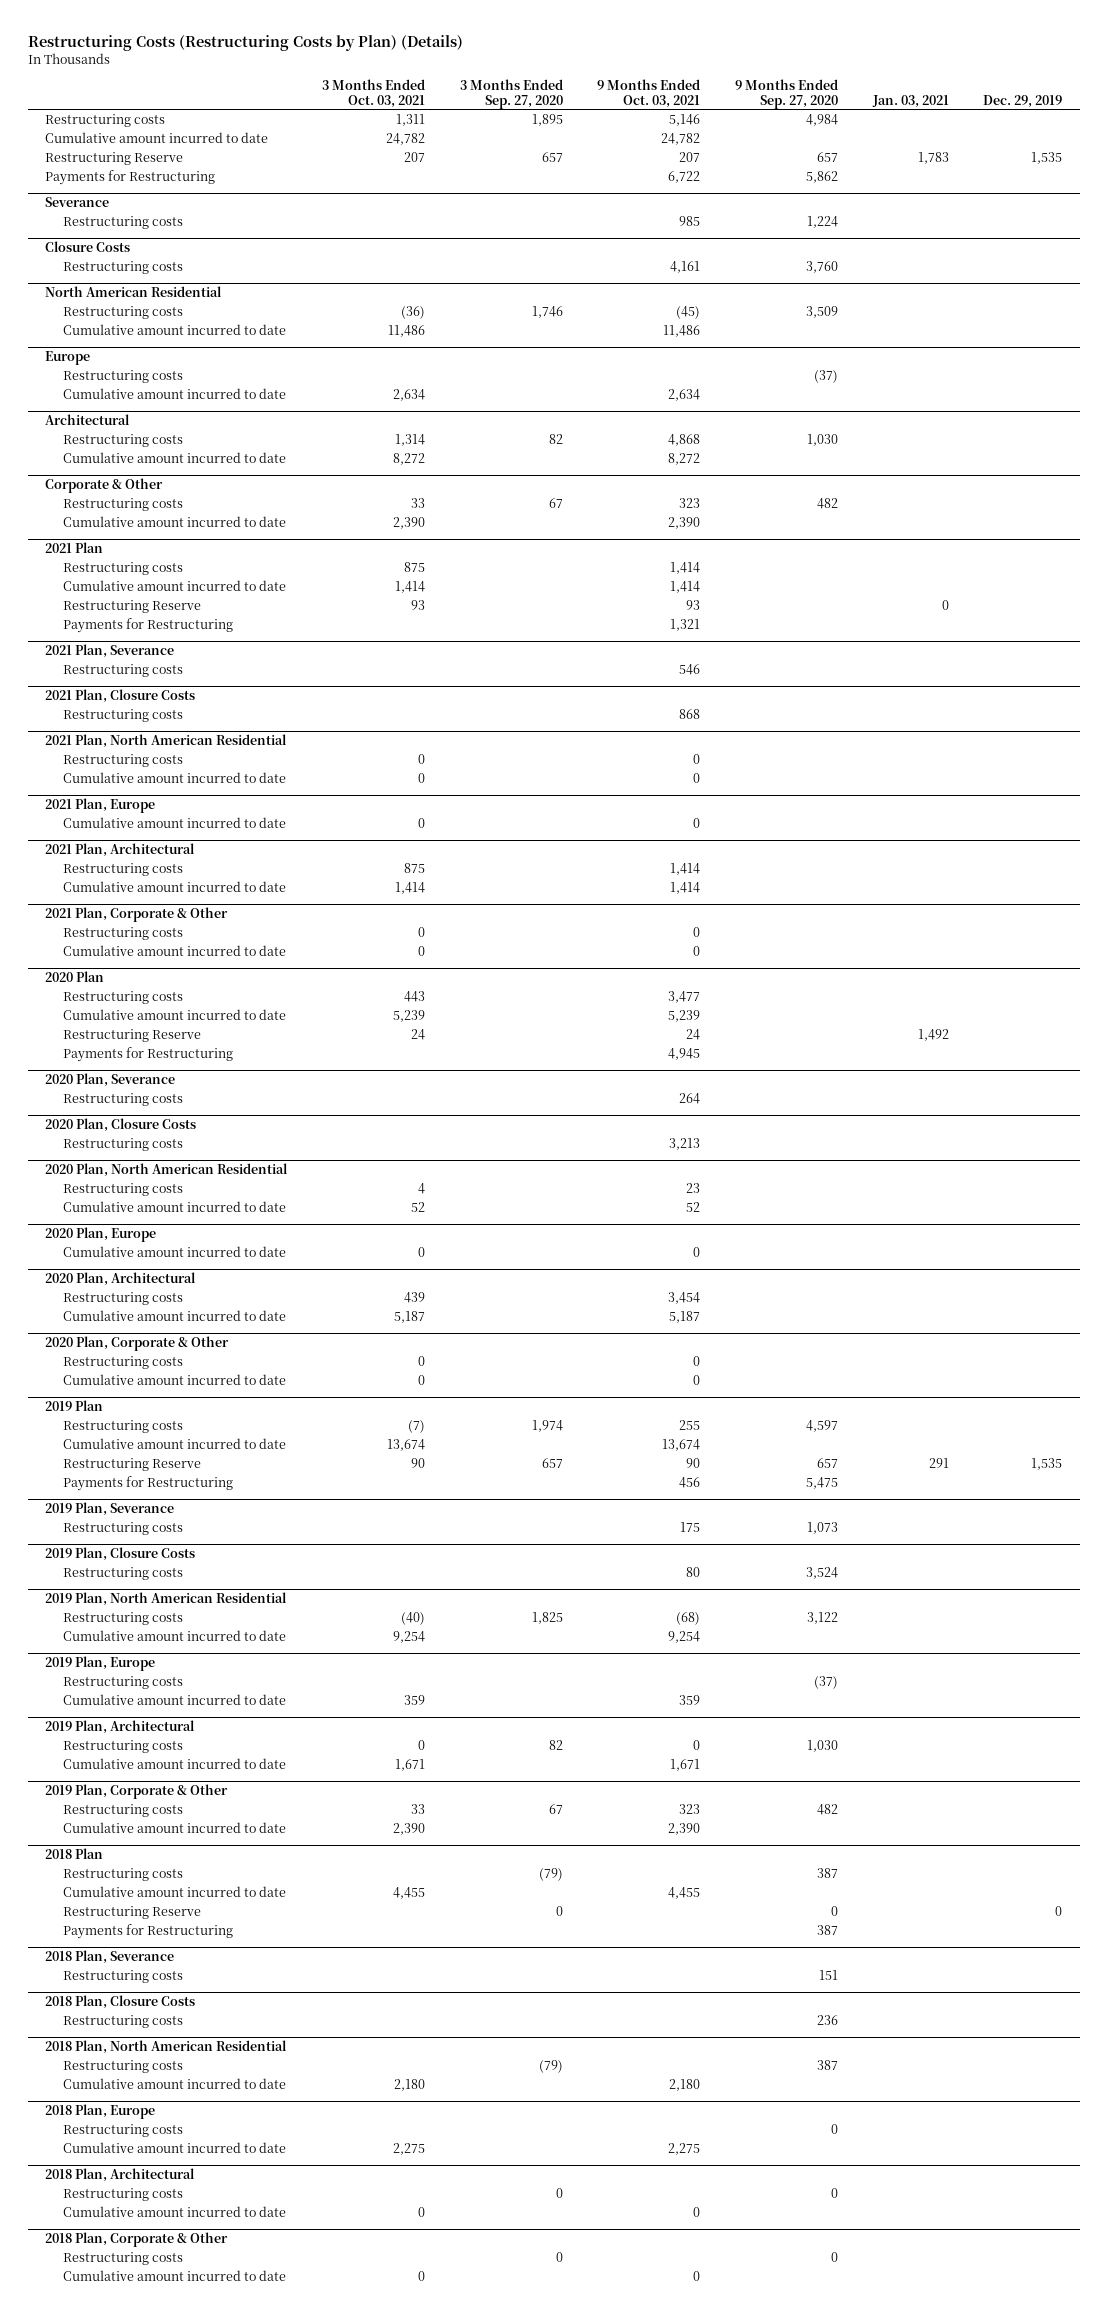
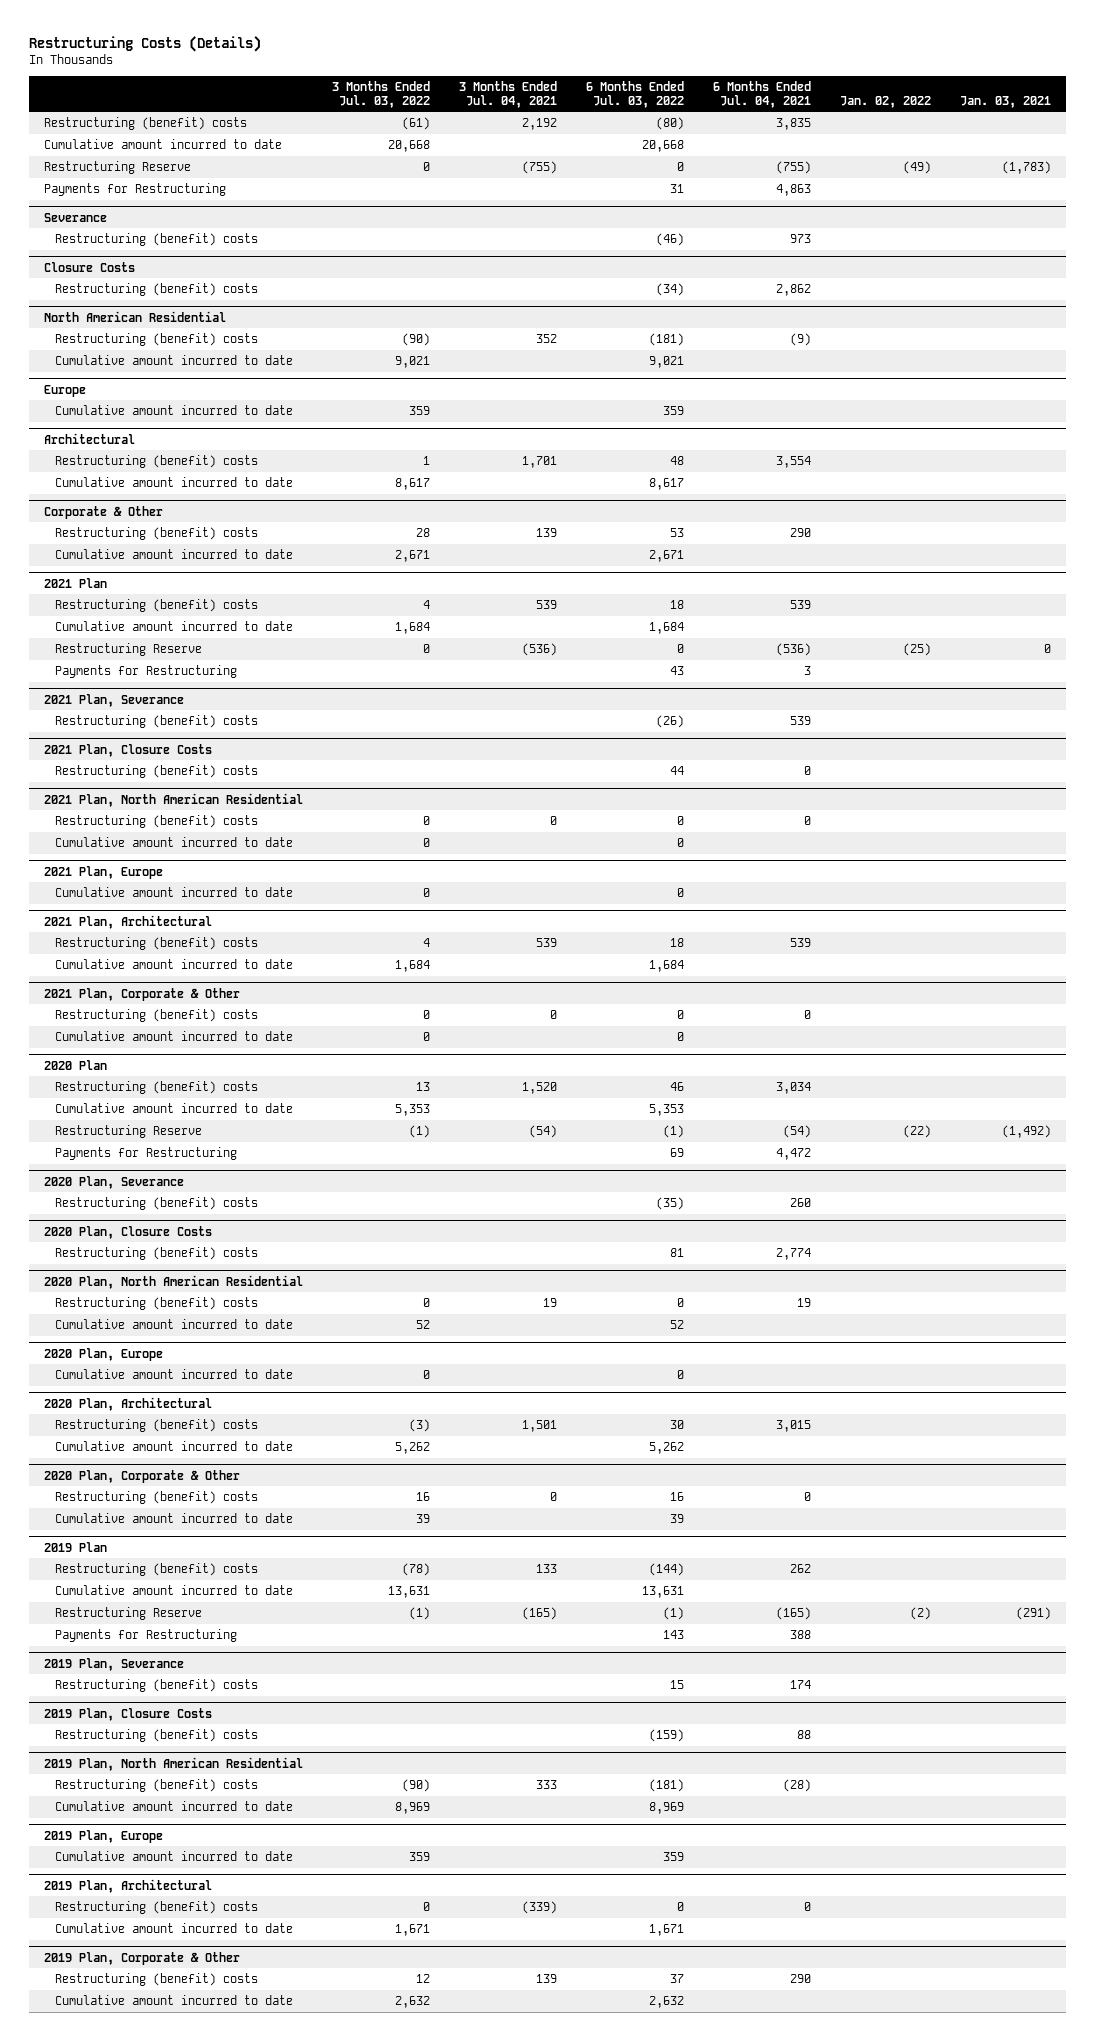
- Restructuring Costs (Restructuring Costs by Plan) (Details)
+ Restructuring Costs (Details)
- | 3 Months Ended Oct. 03, 2021 | 3 Months Ended Sep. 27, 2020 | 9 Months Ended Oct. 03, 2021 | 9 Months Ended Sep. 27, 2020 | Jan. 03, 2021 | Dec. 29, 2019
+ | 3 Months Ended Jul. 03, 2022 | 3 Months Ended Jul. 04, 2021 | 6 Months Ended Jul. 03, 2022 | 6 Months Ended Jul. 04, 2021 | Jan. 02, 2022 | Jan. 03, 2021
- Restructuring costs | 1,311 | 1,895 | 5,146 | 4,984 | |
+ Restructuring (benefit) costs | (61) | 2,192 | (80) | 3,835 | |
- Restructuring Reserve | 207 | 657 | 207 | 657 | 1,783 | 1,535
+ Restructuring Reserve | 0 | (755) | 0 | (755) | (49) | (1,783)
@ Severance
- Restructuring costs | | | 985 | 1,224 | |
+ Restructuring (benefit) costs | | | (46) | 973 | |
@ Closure Costs
- Restructuring costs | | | 4,161 | 3,760 | |
+ Restructuring (benefit) costs | | | (34) | 2,862 | |
@ North American Residential
- Restructuring costs | (36) | 1,746 | (45) | 3,509 | |
+ Restructuring (benefit) costs | (90) | 352 | (181) | (9) | |
@ Europe
- Restructuring costs | | | | (37) | |
@ Architectural
- Restructuring costs | 1,314 | 82 | 4,868 | 1,030 | |
+ Restructuring (benefit) costs | 1 | 1,701 | 48 | 3,554 | |
@ Corporate & Other
- Restructuring costs | 33 | 67 | 323 | 482 | |
+ Restructuring (benefit) costs | 28 | 139 | 53 | 290 | |
@ 2021 Plan
- Restructuring costs | 875 | | 1,414 | | |
+ Restructuring (benefit) costs | 4 | 539 | 18 | 539 | |
@ 2021 Plan, Severance
- Restructuring costs | | | 546 | | |
+ Restructuring (benefit) costs | | | (26) | 539 | |
@ 2021 Plan, Closure Costs
- Restructuring costs | | | 868 | | |
+ Restructuring (benefit) costs | | | 44 | 0 | |
@ 2021 Plan, North American Residential
- Restructuring costs | 0 | | 0 | | |
+ Restructuring (benefit) costs | 0 | 0 | 0 | 0 | |
@ 2021 Plan, Architectural
- Restructuring costs | 875 | | 1,414 | | |
+ Restructuring (benefit) costs | 4 | 539 | 18 | 539 | |
@ 2021 Plan, Corporate & Other
- Restructuring costs | 0 | | 0 | | |
+ Restructuring (benefit) costs | 0 | 0 | 0 | 0 | |
@ 2020 Plan
- Restructuring costs | 443 | | 3,477 | | |
+ Restructuring (benefit) costs | 13 | 1,520 | 46 | 3,034 | |
- Restructuring Reserve | 24 | | 24 | | 1,492 |
+ Restructuring Reserve | (1) | (54) | (1) | (54) | (22) | (1,492)
@ 2020 Plan, Severance
- Restructuring costs | | | 264 | | |
+ Restructuring (benefit) costs | | | (35) | 260 | |
@ 2020 Plan, Closure Costs
- Restructuring costs | | | 3,213 | | |
+ Restructuring (benefit) costs | | | 81 | 2,774 | |
@ 2020 Plan, North American Residential
- Restructuring costs | 4 | | 23 | | |
+ Restructuring (benefit) costs | 0 | 19 | 0 | 19 | |
@ 2020 Plan, Architectural
- Restructuring costs | 439 | | 3,454 | | |
+ Restructuring (benefit) costs | (3) | 1,501 | 30 | 3,015 | |
@ 2020 Plan, Corporate & Other
- Restructuring costs | 0 | | 0 | | |
+ Restructuring (benefit) costs | 16 | 0 | 16 | 0 | |
@ 2019 Plan
- Restructuring costs | (7) | 1,974 | 255 | 4,597 | |
+ Restructuring (benefit) costs | (78) | 133 | (144) | 262 | |
- Restructuring Reserve | 90 | 657 | 90 | 657 | 291 | 1,535
+ Restructuring Reserve | (1) | (165) | (1) | (165) | (2) | (291)
@ 2019 Plan, Severance
- Restructuring costs | | | 175 | 1,073 | |
+ Restructuring (benefit) costs | | | 15 | 174 | |
@ 2019 Plan, Closure Costs
- Restructuring costs | | | 80 | 3,524 | |
+ Restructuring (benefit) costs | | | (159) | 88 | |
@ 2019 Plan, North American Residential
- Restructuring costs | (40) | 1,825 | (68) | 3,122 | |
+ Restructuring (benefit) costs | (90) | 333 | (181) | (28) | |
@ 2019 Plan, Europe
- Restructuring costs | | | | (37) | |
@ 2019 Plan, Architectural
- Restructuring costs | 0 | 82 | 0 | 1,030 | |
+ Restructuring (benefit) costs | 0 | (339) | 0 | 0 | |
@ 2019 Plan, Corporate & Other
- Restructuring costs | 33 | 67 | 323 | 482 | |
+ Restructuring (benefit) costs | 12 | 139 | 37 | 290 | |
- 2018 Plan
- Restructuring costs | | (79) | | 387 | |
- Cumulative amount incurred to date | 4,455 | | 4,455 | | |
- Restructuring Reserve | | 0 | | 0 | | 0
- Payments for Restructuring | | | | 387 | |
- 2018 Plan, Severance
- Restructuring costs | | | | 151 | |
- 2018 Plan, Closure Costs
- Restructuring costs | | | | 236 | |
- 2018 Plan, North American Residential
- Restructuring costs | | (79) | | 387 | |
- Cumulative amount incurred to date | 2,180 | | 2,180 | | |
- 2018 Plan, Europe
- Restructuring costs | | | | 0 | |
- Cumulative amount incurred to date | 2,275 | | 2,275 | | |
- 2018 Plan, Architectural
- Restructuring costs | | 0 | | 0 | |
- Cumulative amount incurred to date | 0 | | 0 | | |
- 2018 Plan, Corporate & Other
- Restructuring costs | | 0 | | 0 | |
- Cumulative amount incurred to date | 0 | | 0 | | |

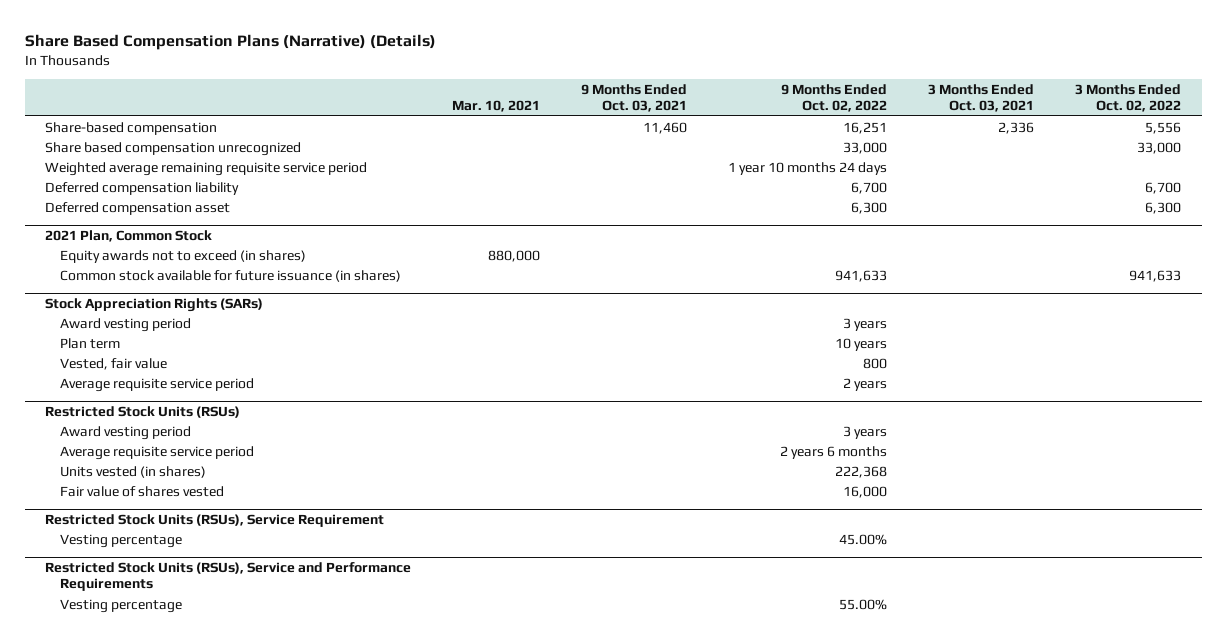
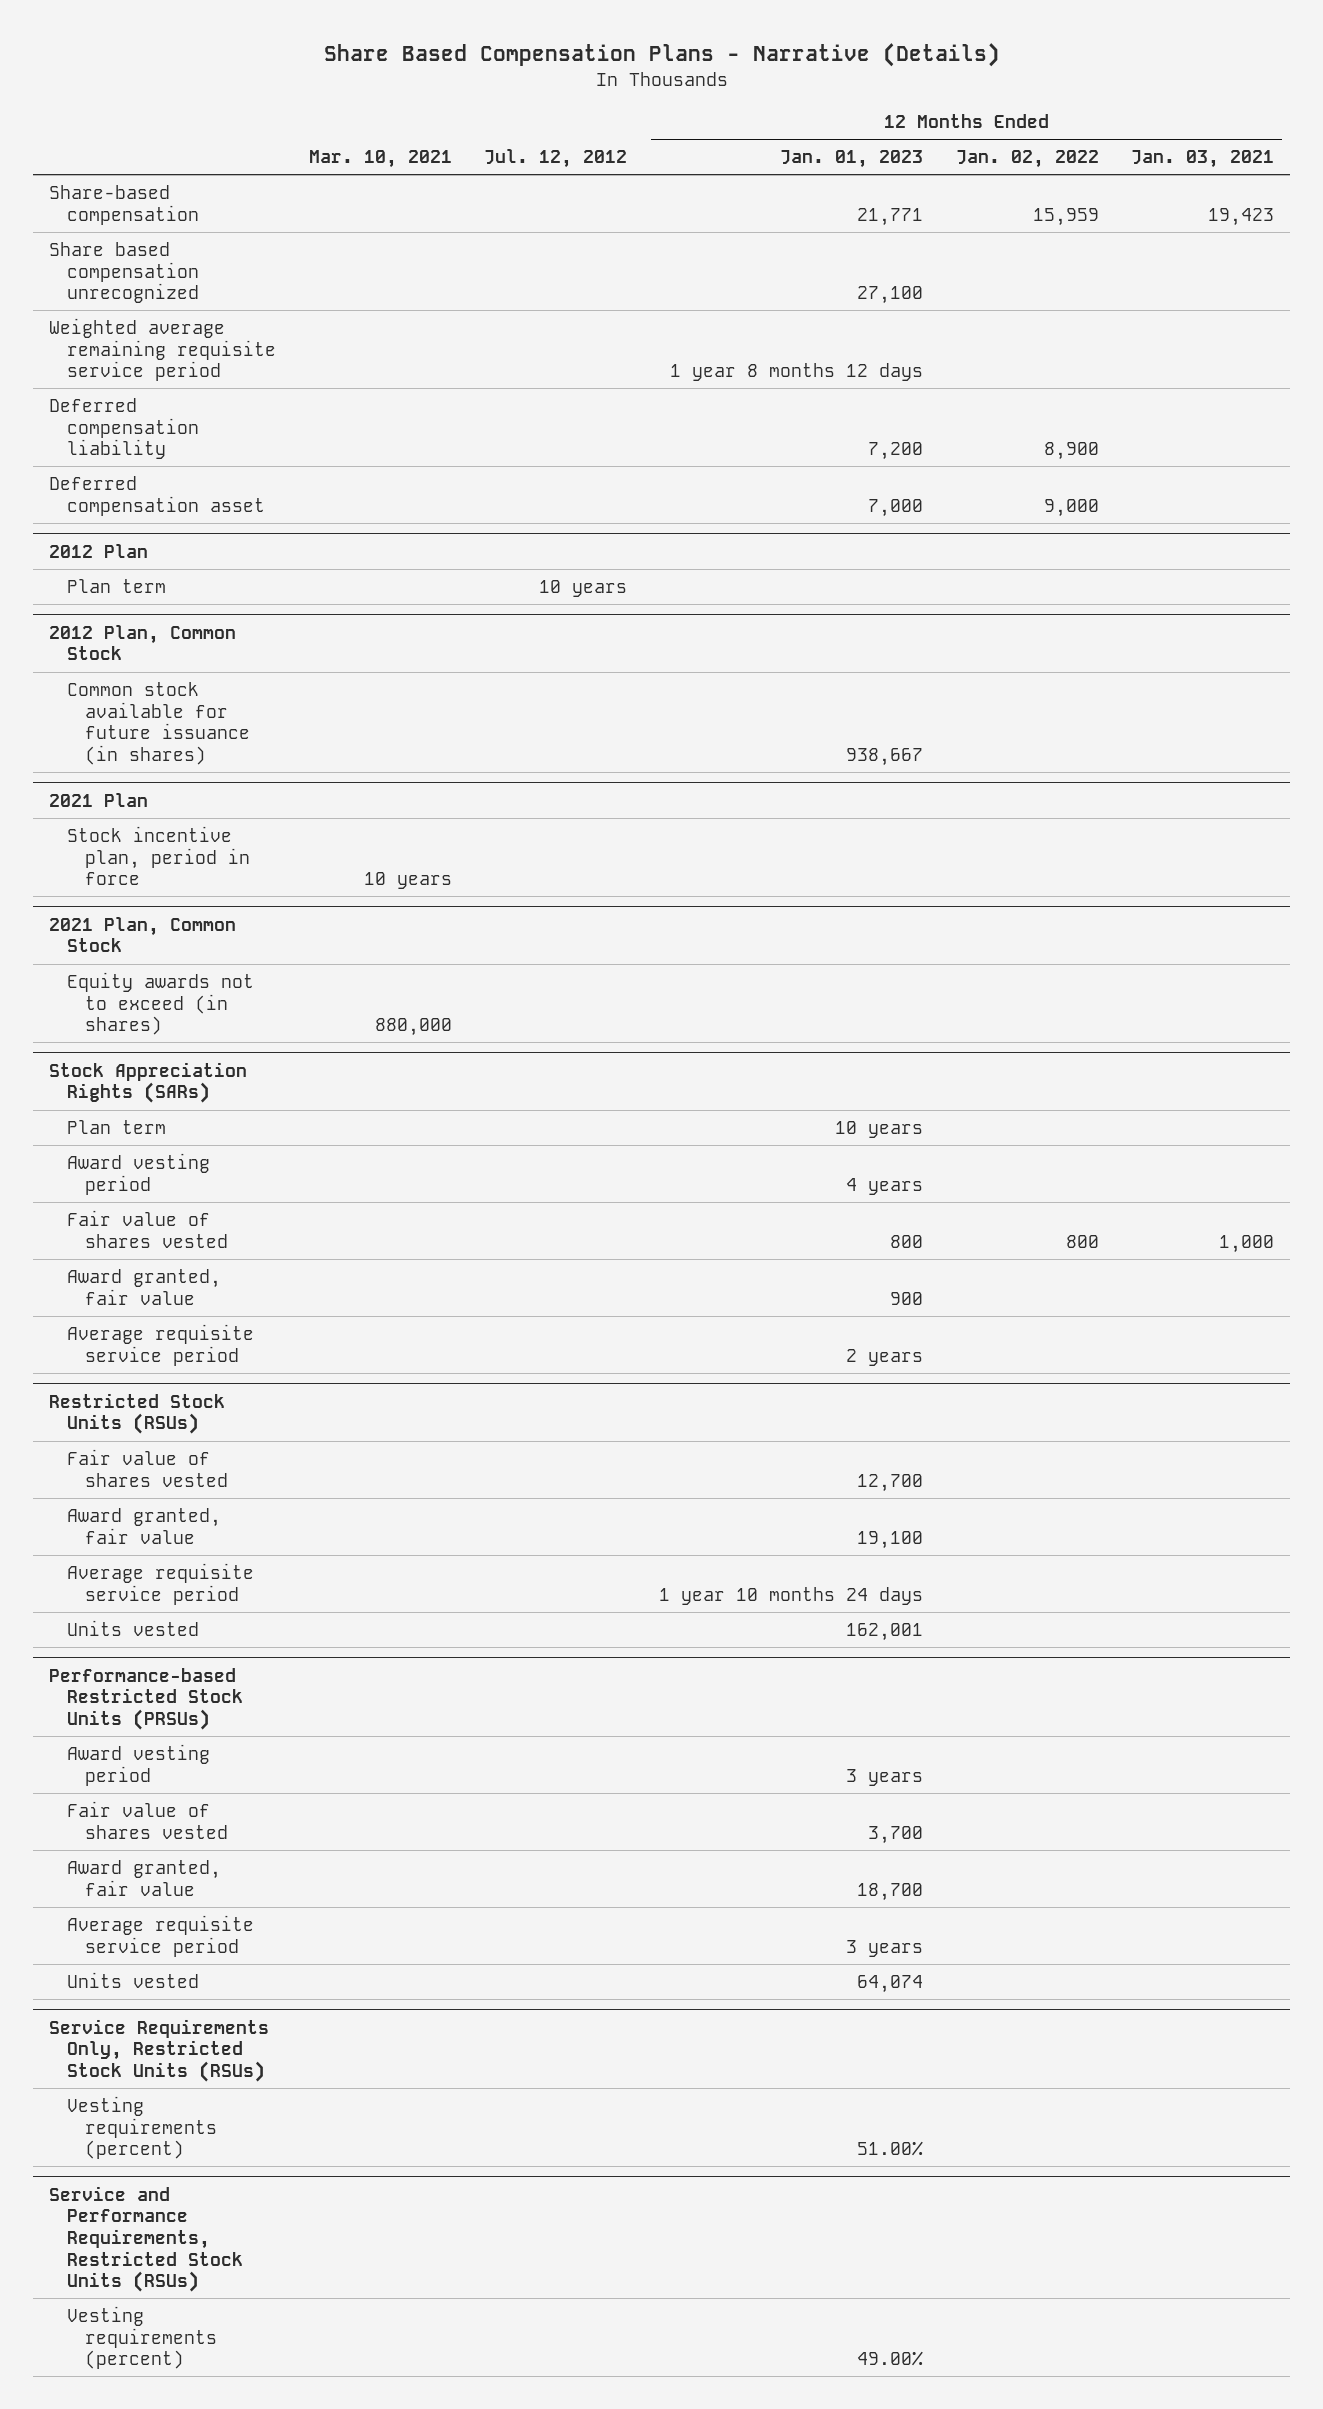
- Share Based Compensation Plans (Narrative) (Details)
+ Share Based Compensation Plans - Narrative (Details)
- | Mar. 10, 2021 | 9 Months Ended Oct. 03, 2021 | 9 Months Ended Oct. 02, 2022 | 3 Months Ended Oct. 03, 2021 | 3 Months Ended Oct. 02, 2022
+ | Mar. 10, 2021 | Jul. 12, 2012 | 12 Months Ended Jan. 01, 2023 | 12 Months Ended Jan. 02, 2022 | 12 Months Ended Jan. 03, 2021
+ 2012 Plan
+ Plan term | | 10 years | | |
+ 2012 Plan, Common Stock
+ Common stock available for future issuance (in shares) | | | 938,667 | |
+ 2021 Plan
+ Stock incentive plan, period in force | 10 years | | | |
@ 2021 Plan, Common Stock
- Common stock available for future issuance (in shares) | | | 941,633 | | 941,633
@ Stock Appreciation Rights (SARs)
- Vested, fair value | | | 800 | |
moved down: Award vesting period | | | 4 years | |
+ Fair value of shares vested | | | 800 | 800 | 1,000
+ Award granted, fair value | | | 900 | |
@ Restricted Stock Units (RSUs)
- Award vesting period | | | 3 years | |
- Units vested (in shares) | | | 222,368 | |
- Restricted Stock Units (RSUs), Service Requirement
- Vesting percentage | | | 45.00% | |
- Restricted Stock Units (RSUs), Service and Performance Requirements
- Vesting percentage | | | 55.00% | |
@ Restricted Stock Units (RSUs)
+ Award granted, fair value | | | 19,100 | |
moved down: Average requisite service period | | | 1 year 10 months 24 days | |
+ Units vested | | | 162,001 | |
+ Performance-based Restricted Stock Units (PRSUs)
+ Award vesting period | | | 3 years | |
+ Fair value of shares vested | | | 3,700 | |
+ Award granted, fair value | | | 18,700 | |
+ Average requisite service period | | | 3 years | |
+ Units vested | | | 64,074 | |
+ Service Requirements Only, Restricted Stock Units (RSUs)
+ Vesting requirements (percent) | | | 51.00% | |
+ Service and Performance Requirements, Restricted Stock Units (RSUs)
+ Vesting requirements (percent) | | | 49.00% | |

